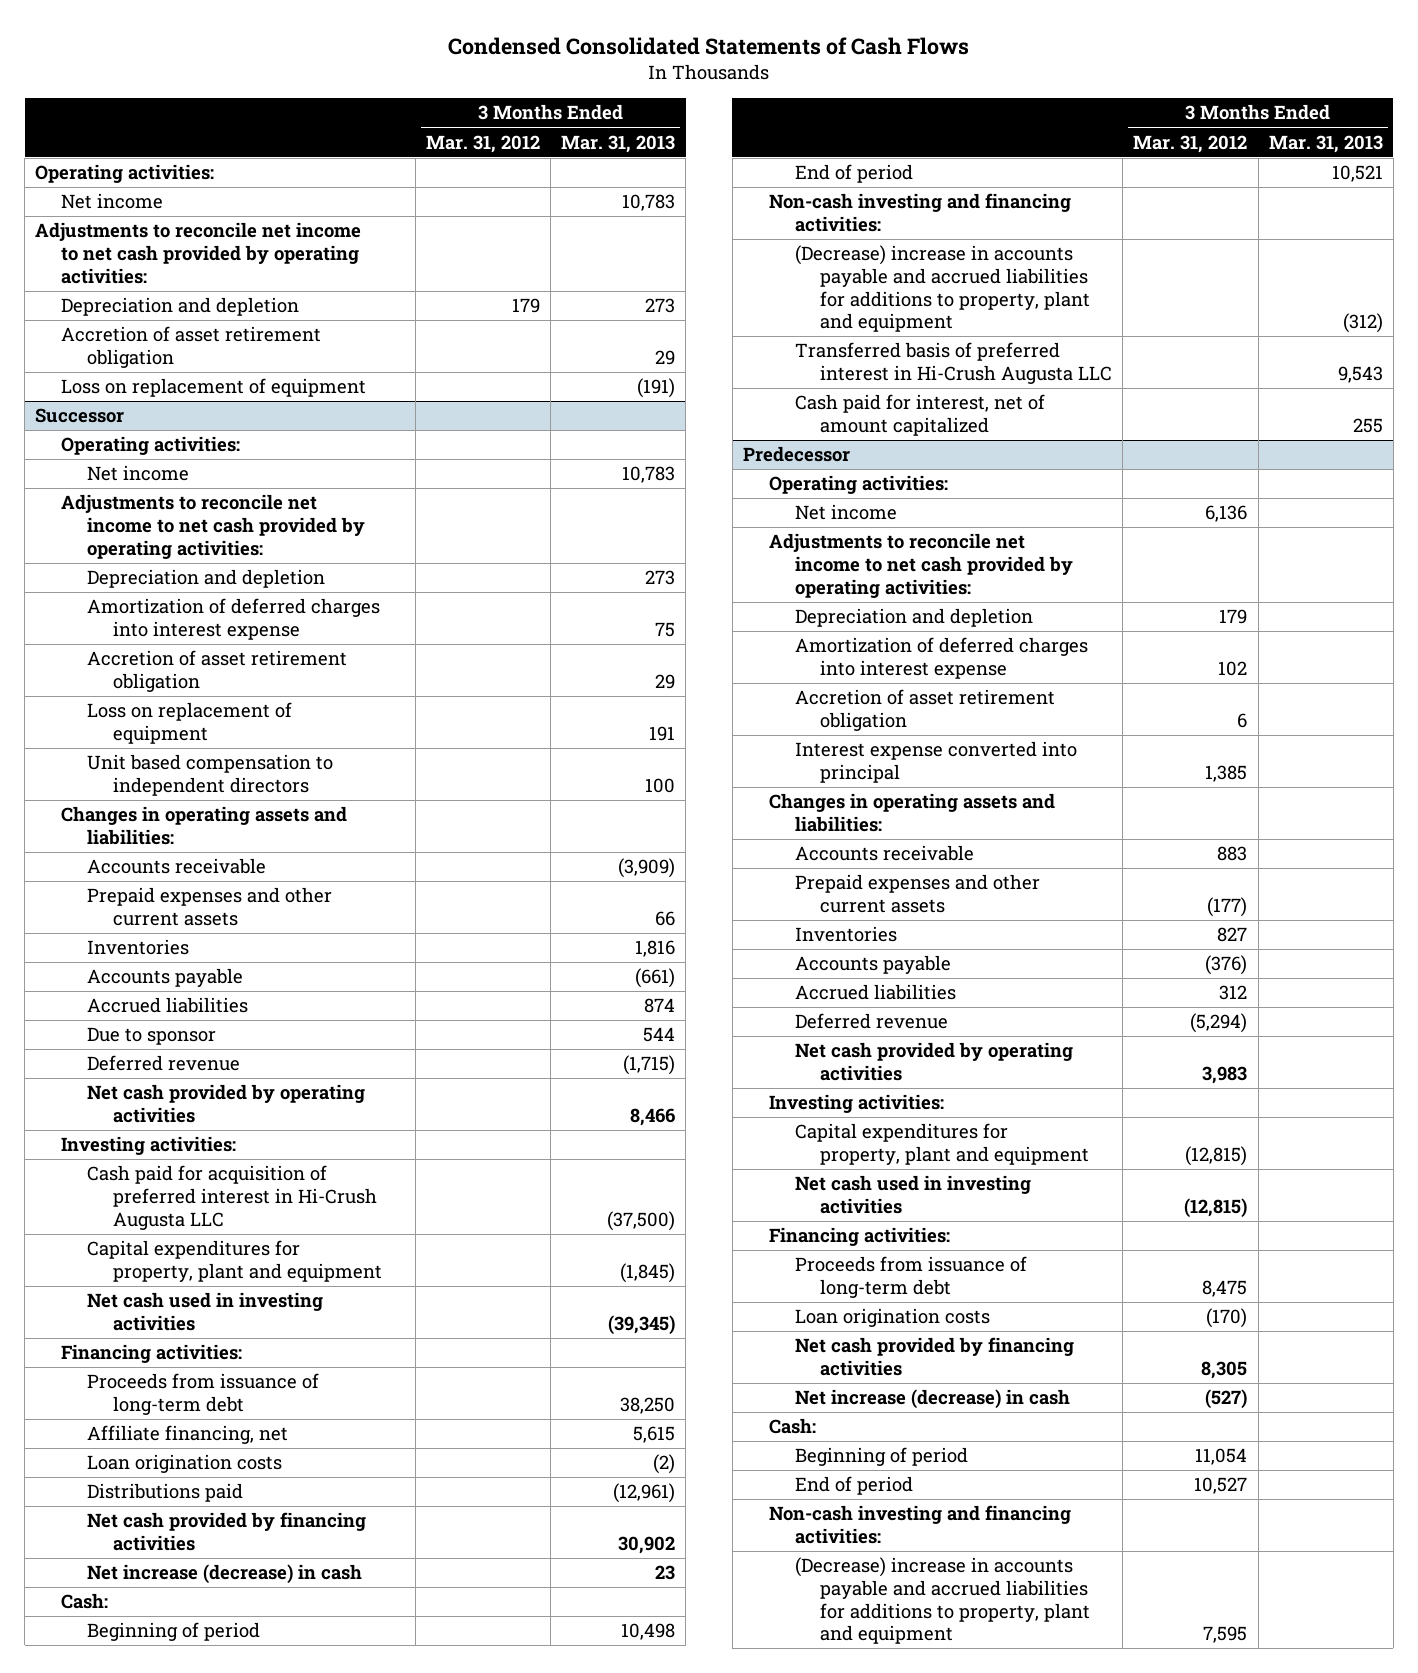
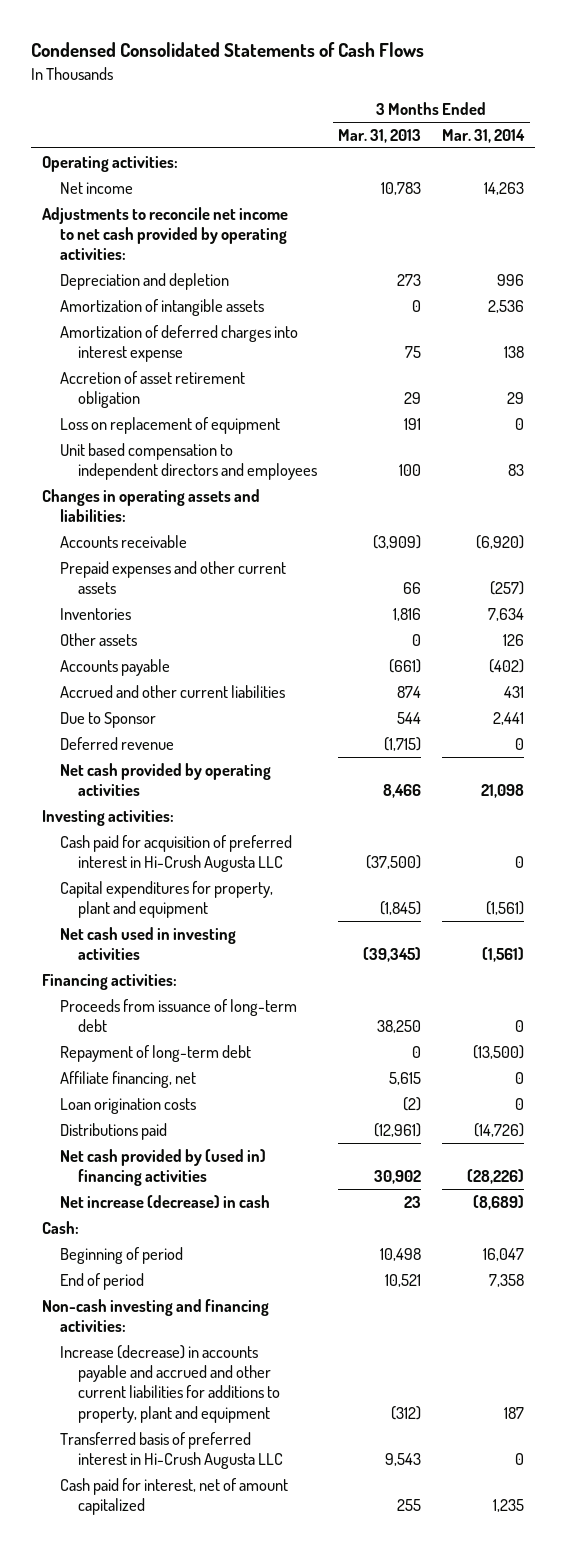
- | 3 Months Ended Mar. 31, 2012 | 3 Months Ended Mar. 31, 2013
+ | 3 Months Ended Mar. 31, 2013 | 3 Months Ended Mar. 31, 2014
- Accretion of asset retirement obligation | | 29
- Loss on replacement of equipment | | (191)
- Successor
- Operating activities:
- Net income | | 10,783
- Adjustments to reconcile net income to net cash provided by operating activities:
- Depreciation and depletion | | 273
+ Amortization of intangible assets | 0 | 2,536
- Unit based compensation to independent directors | | 100
+ Unit based compensation to independent directors and employees | 100 | 83
+ Other assets | 0 | 126
- Accrued liabilities | | 874
- Due to sponsor | | 544
+ Accrued and other current liabilities | 874 | 431
+ Due to Sponsor | 544 | 2,441
+ Repayment of long-term debt | 0 | (13,500)
- Net cash provided by financing activities | | 30,902
+ Net cash provided by (used in) financing activities | 30,902 | (28,226)
- (Decrease) increase in accounts payable and accrued liabilities for additions to property, plant and equipment | | (312)
+ Increase (decrease) in accounts payable and accrued and other current liabilities for additions to property, plant and equipment | (312) | 187
- Predecessor
- Operating activities:
- Net income | 6,136 |
- Adjustments to reconcile net income to net cash provided by operating activities:
- Depreciation and depletion | 179 |
- Amortization of deferred charges into interest expense | 102 |
- Accretion of asset retirement obligation | 6 |
- Interest expense converted into principal | 1,385 |
- Changes in operating assets and liabilities:
- Accounts receivable | 883 |
- Prepaid expenses and other current assets | (177) |
- Inventories | 827 |
- Accounts payable | (376) |
- Accrued liabilities | 312 |
- Deferred revenue | (5,294) |
- Net cash provided by operating activities | 3,983 |
- Investing activities:
- Capital expenditures for property, plant and equipment | (12,815) |
- Net cash used in investing activities | (12,815) |
- Financing activities:
- Proceeds from issuance of long-term debt | 8,475 |
- Loan origination costs | (170) |
- Net cash provided by financing activities | 8,305 |
- Net increase (decrease) in cash | (527) |
- Cash:
- Beginning of period | 11,054 |
- End of period | 10,527 |
- Non-cash investing and financing activities:
- (Decrease) increase in accounts payable and accrued liabilities for additions to property, plant and equipment | 7,595 |

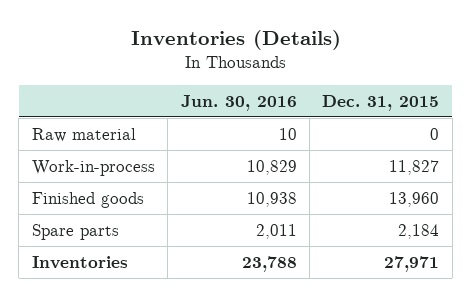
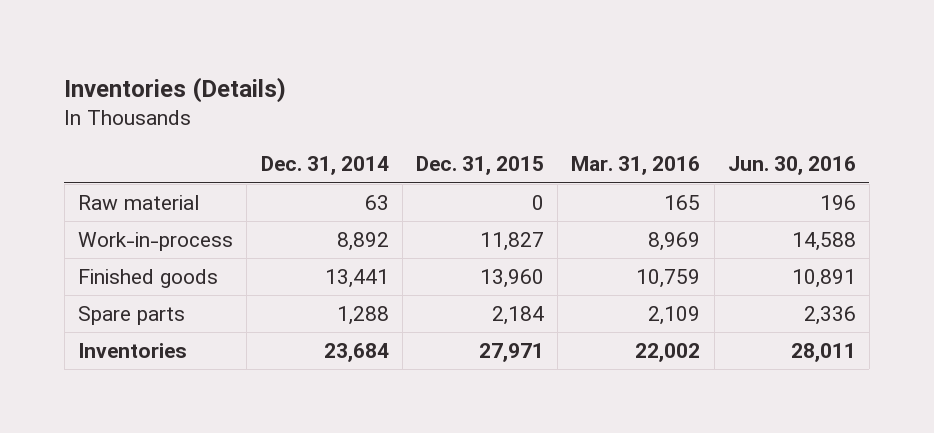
- | Jun. 30, 2016 | Dec. 31, 2015
+ | Dec. 31, 2014 | Dec. 31, 2015 | Mar. 31, 2016 | Jun. 30, 2016
- Raw material | 10 | 0
- Work-in-process | 10,829 | 11,827
- Finished goods | 10,938 | 13,960
- Spare parts | 2,011 | 2,184
- Inventories | 23,788 | 27,971
+ Raw material | 63 | 0 | 165 | 196
+ Work-in-process | 8,892 | 11,827 | 8,969 | 14,588
+ Finished goods | 13,441 | 13,960 | 10,759 | 10,891
+ Spare parts | 1,288 | 2,184 | 2,109 | 2,336
+ Inventories | 23,684 | 27,971 | 22,002 | 28,011

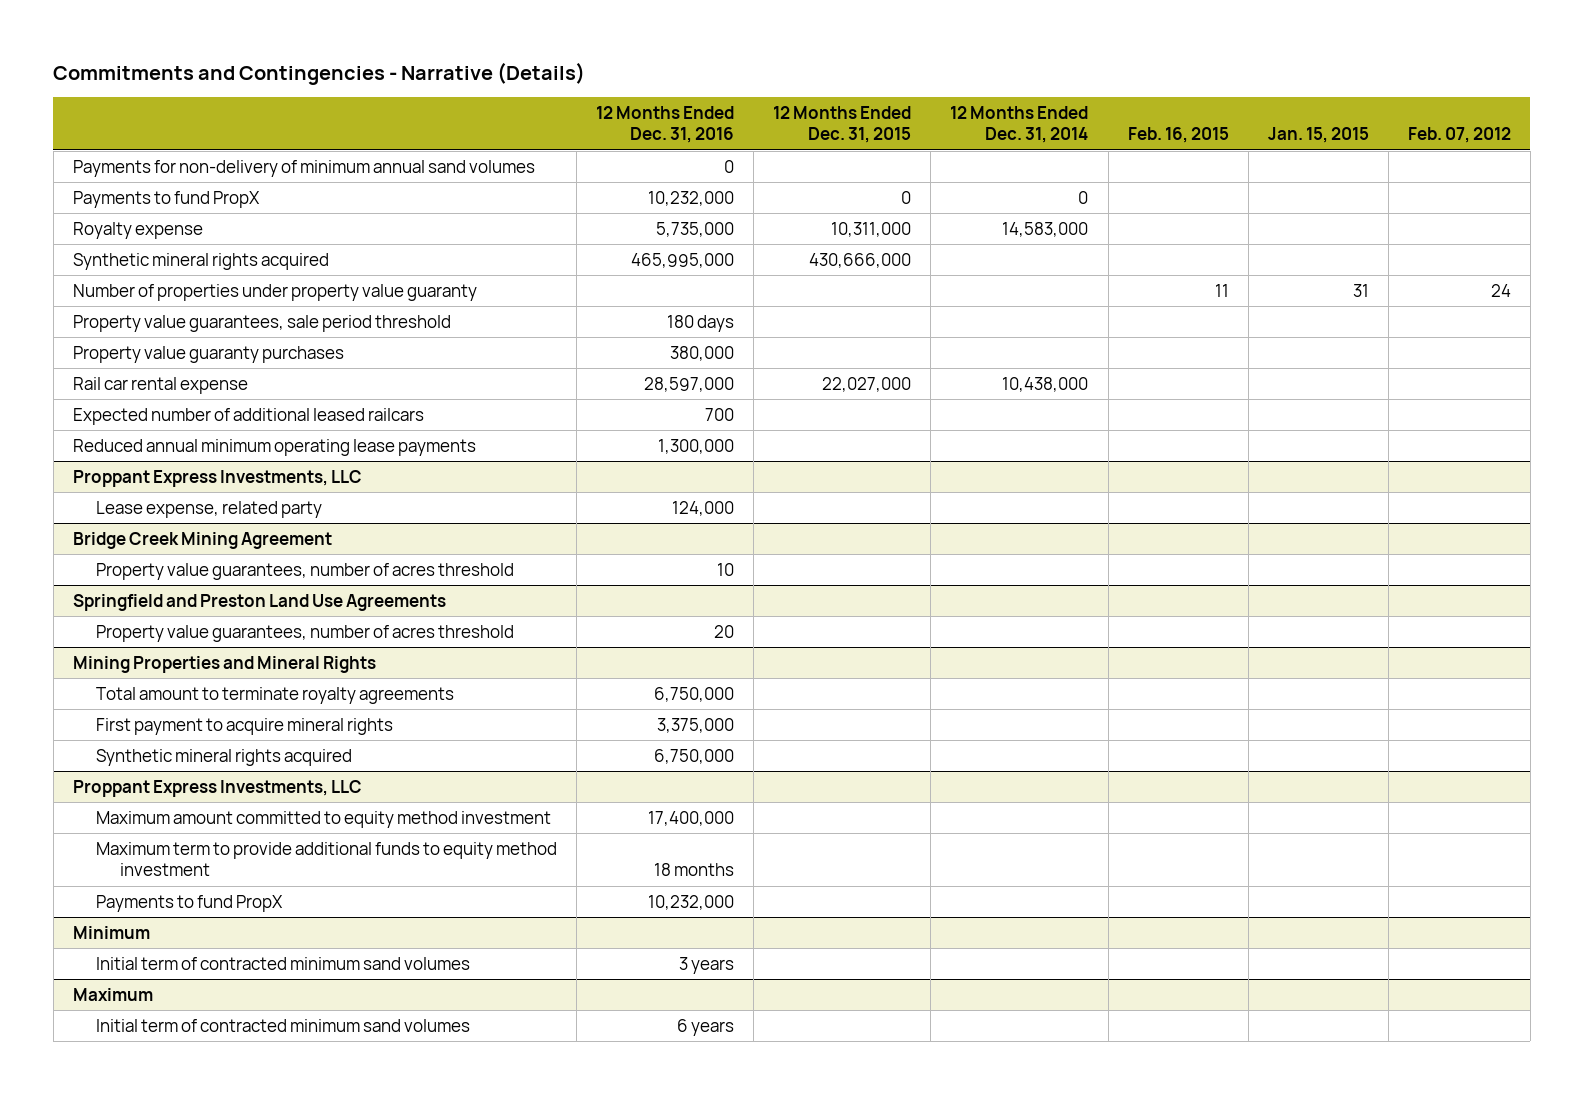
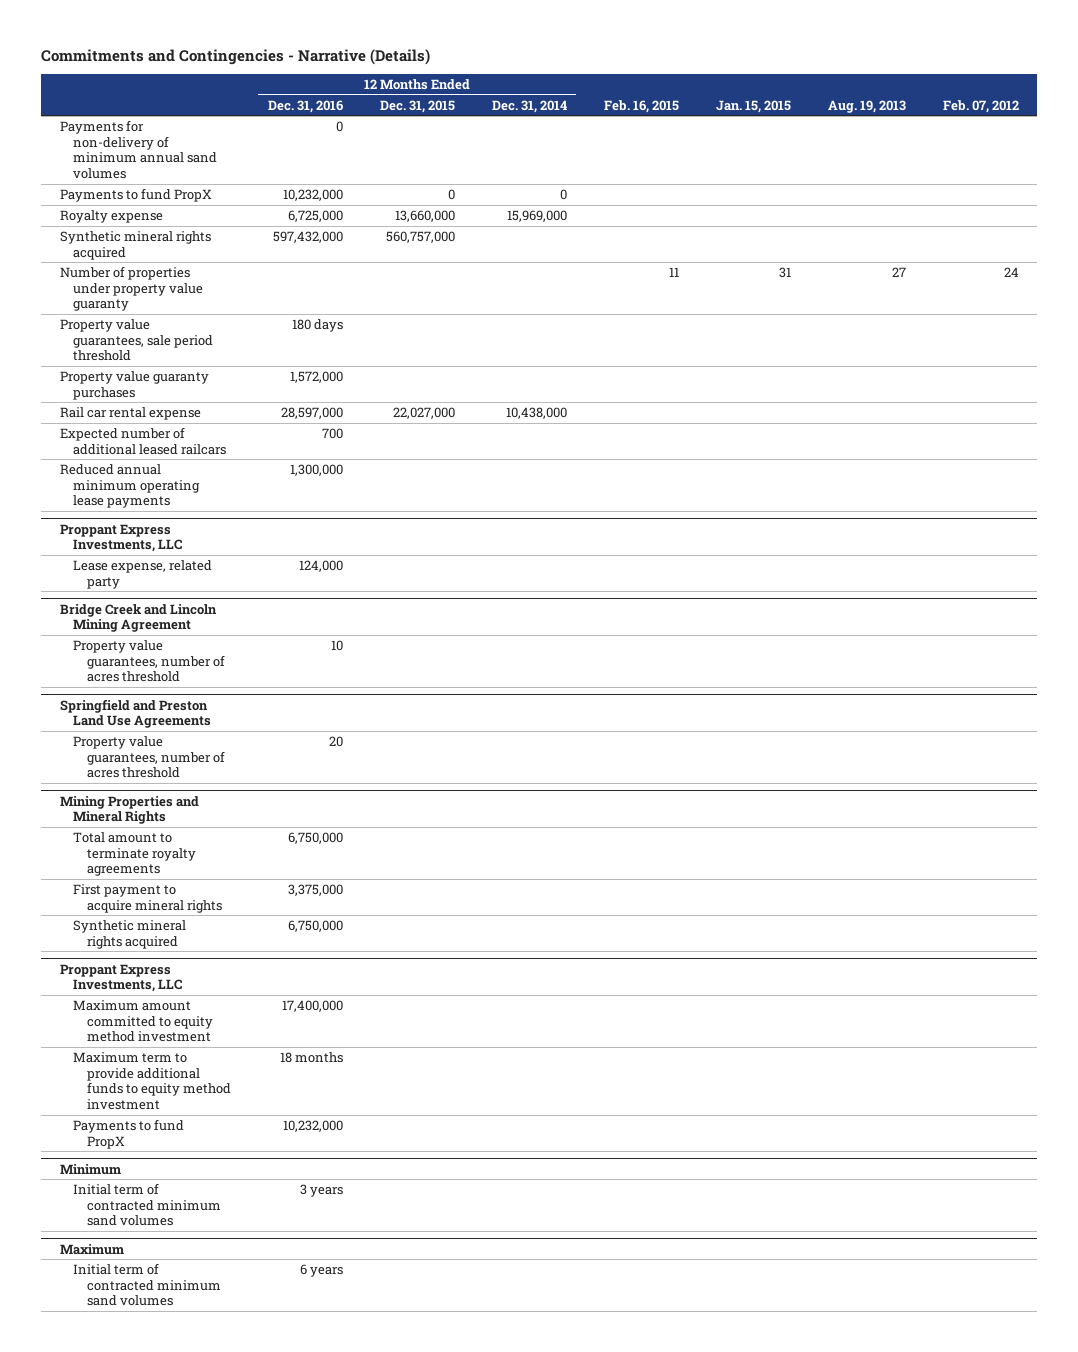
- | 12 Months Ended Dec. 31, 2016 | 12 Months Ended Dec. 31, 2015 | 12 Months Ended Dec. 31, 2014 | Feb. 16, 2015 | Jan. 15, 2015 | Feb. 07, 2012
+ | 12 Months Ended Dec. 31, 2016 | 12 Months Ended Dec. 31, 2015 | 12 Months Ended Dec. 31, 2014 | Feb. 16, 2015 | Jan. 15, 2015 | Aug. 19, 2013 | Feb. 07, 2012
- Royalty expense | 5,735,000 | 10,311,000 | 14,583,000 | | |
- Synthetic mineral rights acquired | 465,995,000 | 430,666,000 | | | |
+ Royalty expense | 6,725,000 | 13,660,000 | 15,969,000 | | | |
+ Synthetic mineral rights acquired | 597,432,000 | 560,757,000 | | | | |
- Property value guaranty purchases | 380,000 | | | | |
+ Property value guaranty purchases | 1,572,000 | | | | | |
- Bridge Creek Mining Agreement
+ Bridge Creek and Lincoln Mining Agreement

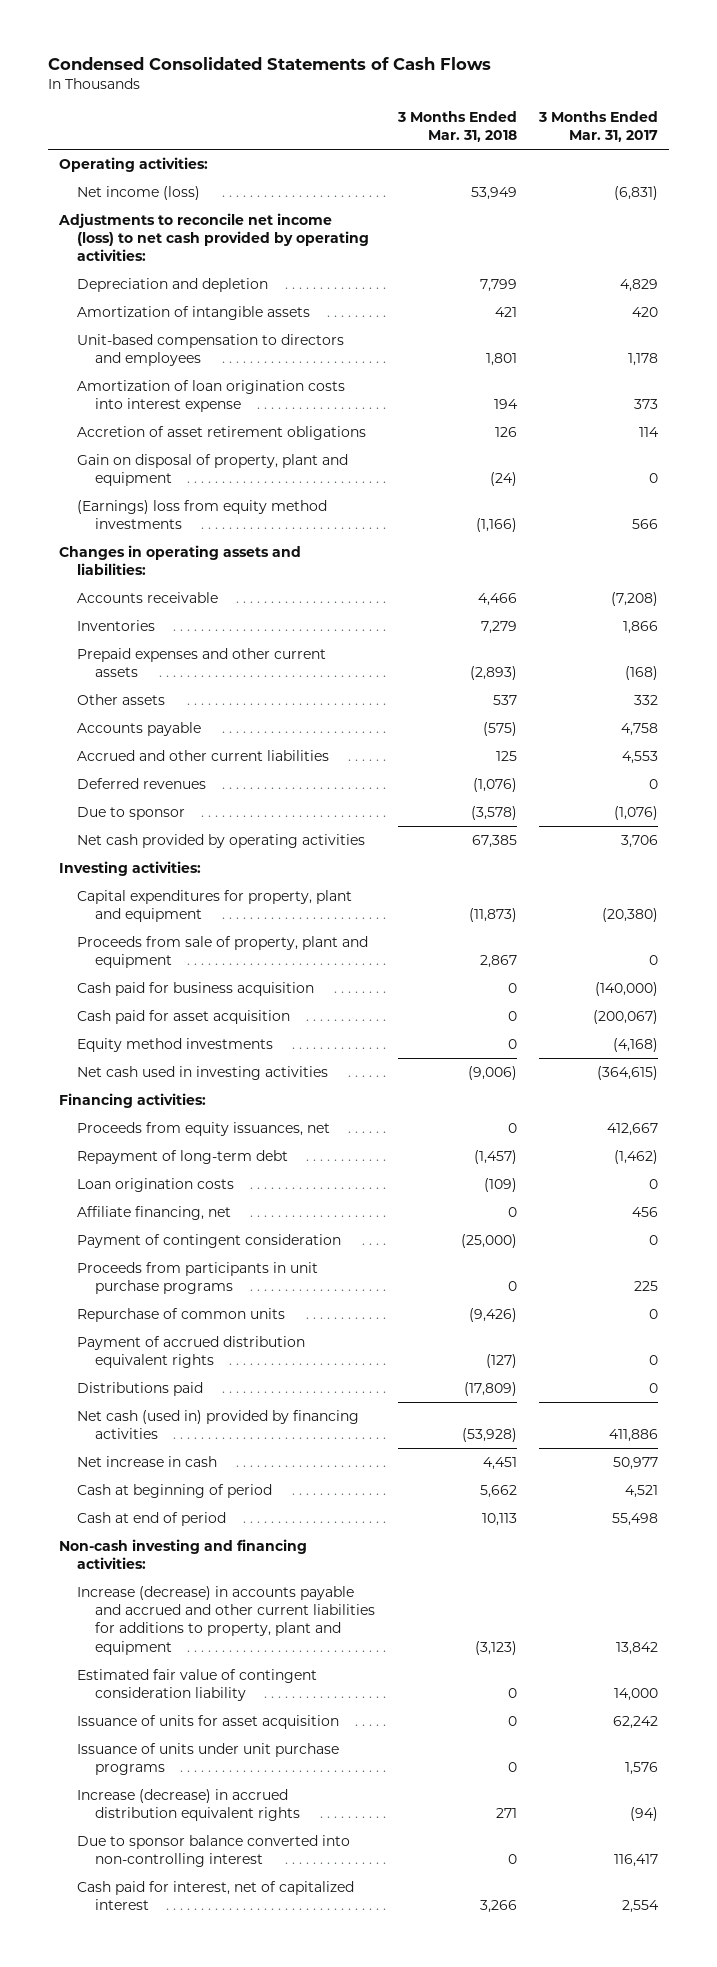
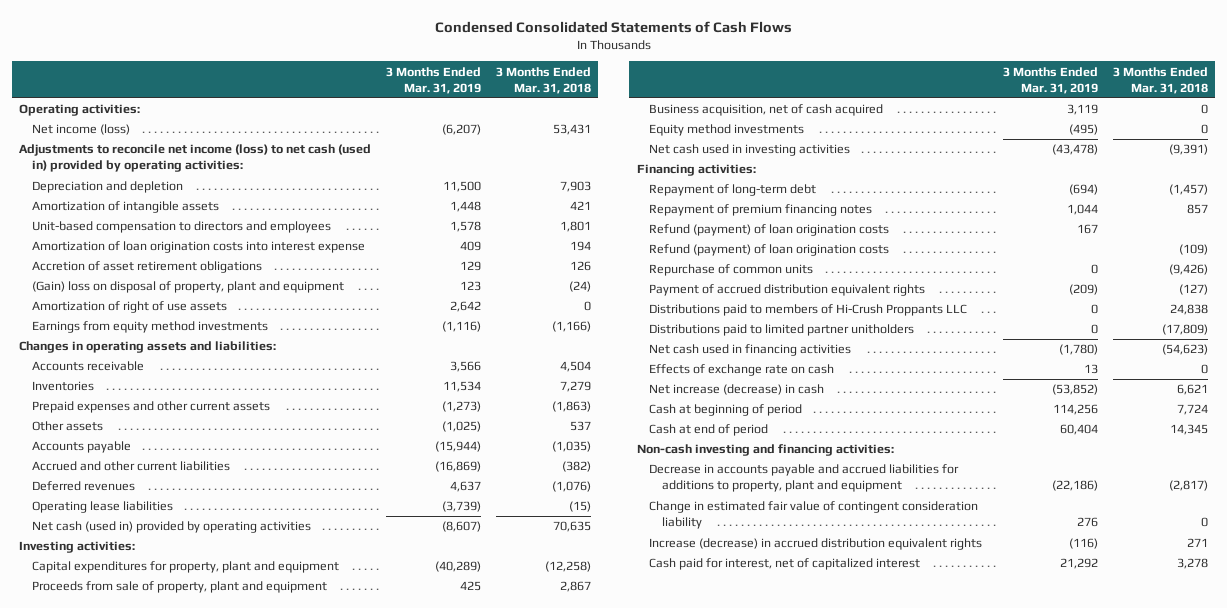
- | 3 Months Ended Mar. 31, 2018 | 3 Months Ended Mar. 31, 2017
+ | 3 Months Ended Mar. 31, 2019 | 3 Months Ended Mar. 31, 2018
- Net income (loss) | 53,949 | (6,831)
- Adjustments to reconcile net income (loss) to net cash provided by operating activities:
- Depreciation and depletion | 7,799 | 4,829
+ Net income (loss) | (6,207) | 53,431
+ Adjustments to reconcile net income (loss) to net cash (used in) provided by operating activities:
+ Depreciation and depletion | 11,500 | 7,903
- Gain on disposal of property, plant and equipment | (24) | 0
- (Earnings) loss from equity method investments | (1,166) | 566
+ (Gain) loss on disposal of property, plant and equipment | 123 | (24)
+ Amortization of right of use assets | 2,642 | 0
+ Earnings from equity method investments | (1,116) | (1,166)
- Accounts receivable | 4,466 | (7,208)
+ Accounts receivable | 3,566 | 4,504
- Prepaid expenses and other current assets | (2,893) | (168)
+ Prepaid expenses and other current assets | (1,273) | (1,863)
- Accounts payable | (575) | 4,758
- Accrued and other current liabilities | 125 | 4,553
+ Accounts payable | (15,944) | (1,035)
+ Accrued and other current liabilities | (16,869) | (382)
- Due to sponsor | (3,578) | (1,076)
- Net cash provided by operating activities | 67,385 | 3,706
+ Operating lease liabilities | (3,739) | (15)
+ Net cash (used in) provided by operating activities | (8,607) | 70,635
- Capital expenditures for property, plant and equipment | (11,873) | (20,380)
+ Capital expenditures for property, plant and equipment | (40,289) | (12,258)
- Cash paid for business acquisition | 0 | (140,000)
- Cash paid for asset acquisition | 0 | (200,067)
+ Business acquisition, net of cash acquired | 3,119 | 0
- Net cash used in investing activities | (9,006) | (364,615)
+ Net cash used in investing activities | (43,478) | (9,391)
- Proceeds from equity issuances, net | 0 | 412,667
- Loan origination costs | (109) | 0
- Affiliate financing, net | 0 | 456
- Payment of contingent consideration | (25,000) | 0
- Proceeds from participants in unit purchase programs | 0 | 225
+ Repayment of premium financing notes | 1,044 | 857
+ Refund (payment) of loan origination costs | 167 |
+ Refund (payment) of loan origination costs | | (109)
- Distributions paid | (17,809) | 0
- Net cash (used in) provided by financing activities | (53,928) | 411,886
- Net increase in cash | 4,451 | 50,977
- Cash at beginning of period | 5,662 | 4,521
- Cash at end of period | 10,113 | 55,498
+ Distributions paid to members of Hi-Crush Proppants LLC | 0 | 24,838
+ Distributions paid to limited partner unitholders | 0 | (17,809)
+ Net cash used in financing activities | (1,780) | (54,623)
+ Effects of exchange rate on cash | 13 | 0
+ Net increase (decrease) in cash | (53,852) | 6,621
+ Cash at beginning of period | 114,256 | 7,724
+ Cash at end of period | 60,404 | 14,345
- Increase (decrease) in accounts payable and accrued and other current liabilities for additions to property, plant and equipment | (3,123) | 13,842
- Estimated fair value of contingent consideration liability | 0 | 14,000
- Issuance of units for asset acquisition | 0 | 62,242
- Issuance of units under unit purchase programs | 0 | 1,576
+ Decrease in accounts payable and accrued liabilities for additions to property, plant and equipment | (22,186) | (2,817)
+ Change in estimated fair value of contingent consideration liability | 276 | 0
- Due to sponsor balance converted into non-controlling interest | 0 | 116,417
- Cash paid for interest, net of capitalized interest | 3,266 | 2,554
+ Cash paid for interest, net of capitalized interest | 21,292 | 3,278

